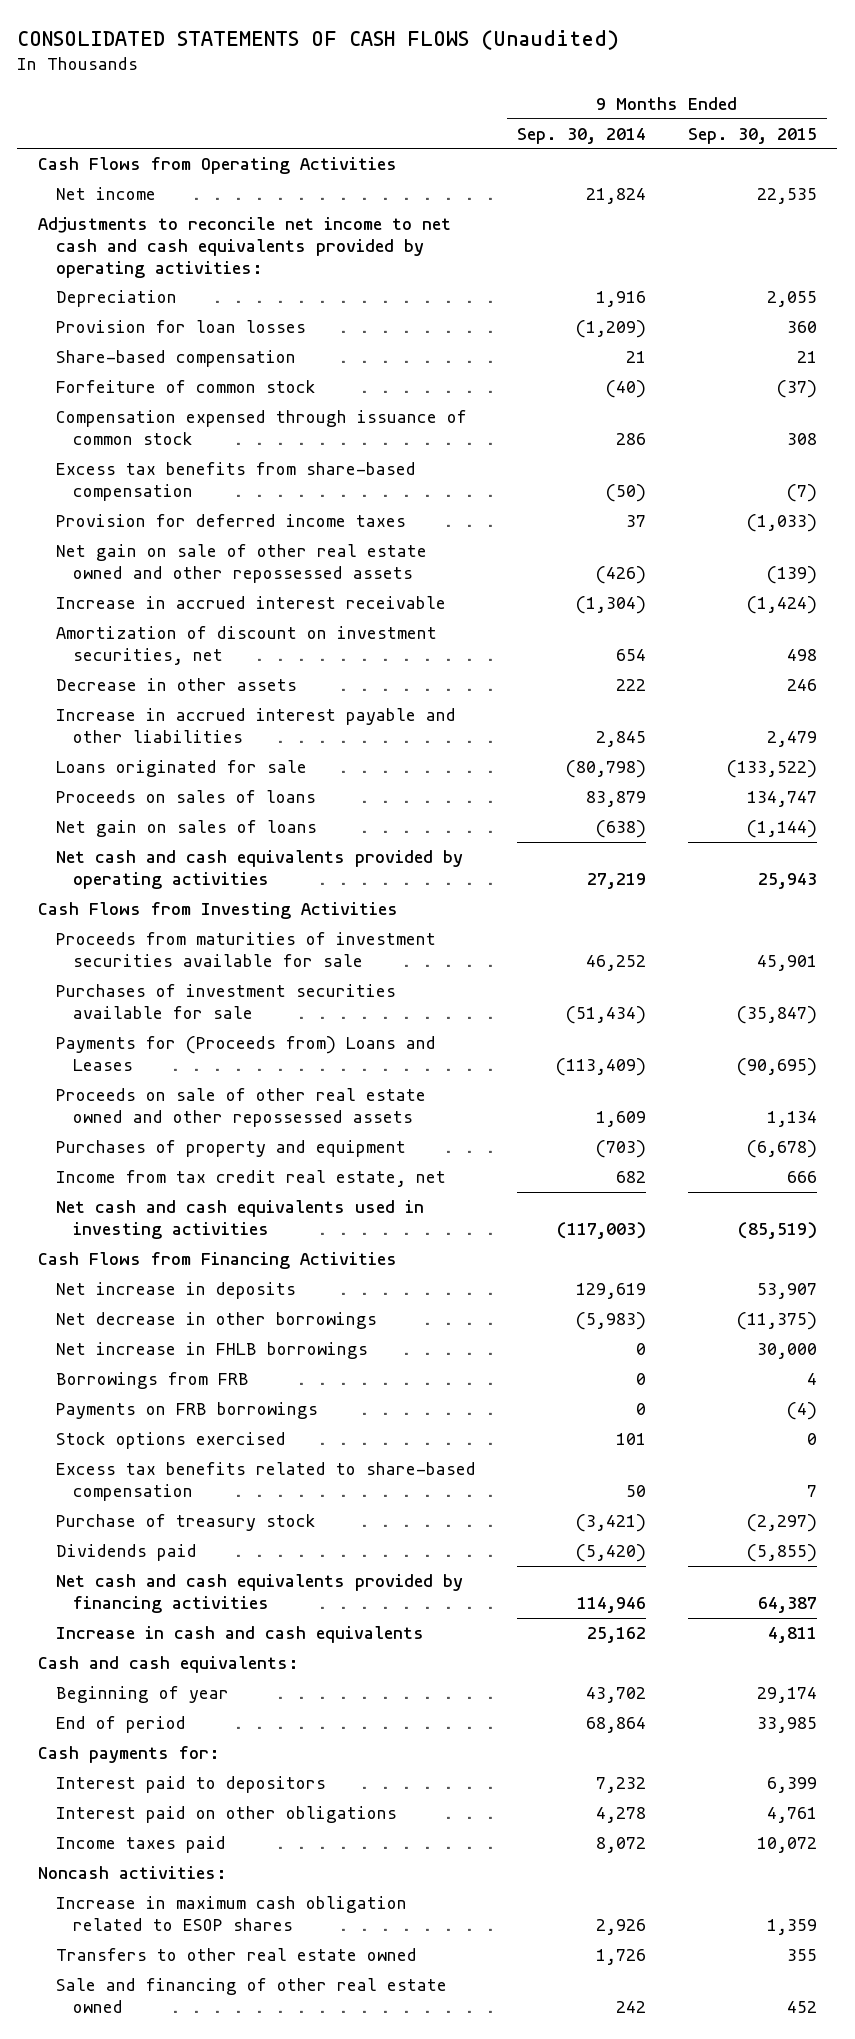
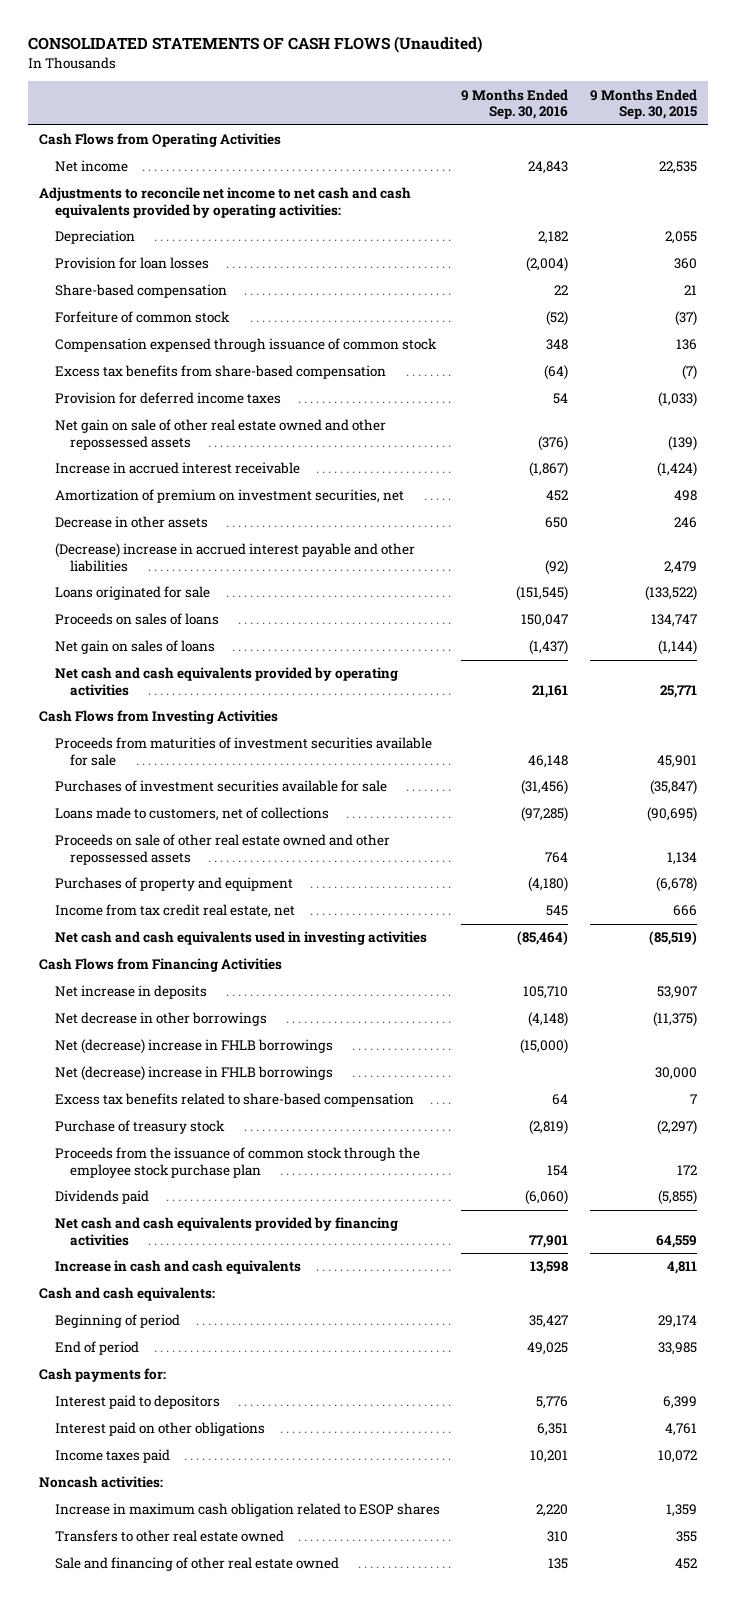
- | 9 Months Ended Sep. 30, 2014 | 9 Months Ended Sep. 30, 2015
+ | 9 Months Ended Sep. 30, 2016 | 9 Months Ended Sep. 30, 2015
- Compensation expensed through issuance of common stock | 286 | 308
+ Compensation expensed through issuance of common stock | 348 | 136
- Amortization of discount on investment securities, net | 654 | 498
+ Amortization of premium on investment securities, net | 452 | 498
- Increase in accrued interest payable and other liabilities | 2,845 | 2,479
+ (Decrease) increase in accrued interest payable and other liabilities | (92) | 2,479
- Net cash and cash equivalents provided by operating activities | 27,219 | 25,943
+ Net cash and cash equivalents provided by operating activities | 21,161 | 25,771
- Payments for (Proceeds from) Loans and Leases | (113,409) | (90,695)
+ Loans made to customers, net of collections | (97,285) | (90,695)
- Net increase in FHLB borrowings | 0 | 30,000
- Borrowings from FRB | 0 | 4
- Payments on FRB borrowings | 0 | (4)
- Stock options exercised | 101 | 0
+ Net (decrease) increase in FHLB borrowings | (15,000) |
+ Net (decrease) increase in FHLB borrowings | | 30,000
+ Proceeds from the issuance of common stock through the employee stock purchase plan | 154 | 172
- Net cash and cash equivalents provided by financing activities | 114,946 | 64,387
+ Net cash and cash equivalents provided by financing activities | 77,901 | 64,559
- Beginning of year | 43,702 | 29,174
+ Beginning of period | 35,427 | 29,174

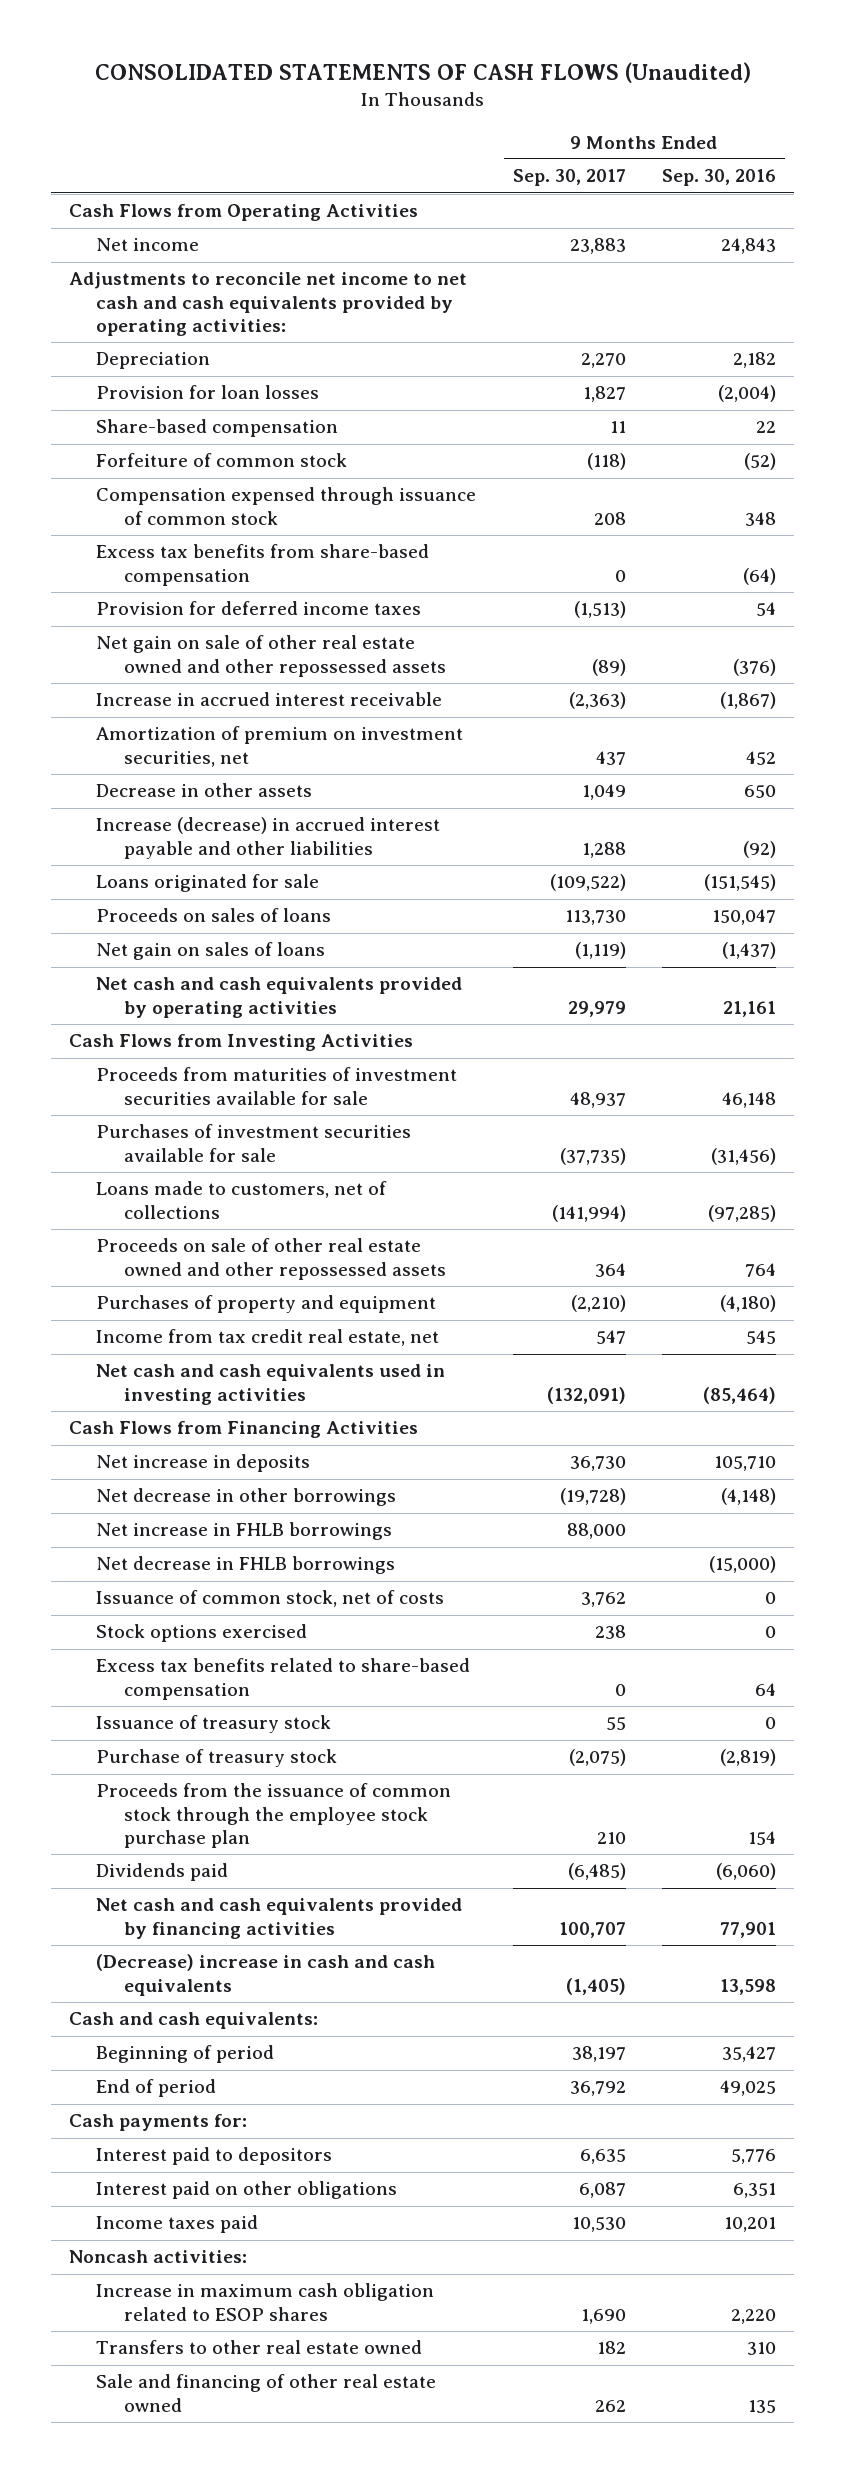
- | 9 Months Ended Sep. 30, 2016 | 9 Months Ended Sep. 30, 2015
+ | 9 Months Ended Sep. 30, 2017 | 9 Months Ended Sep. 30, 2016
- (Decrease) increase in accrued interest payable and other liabilities | (92) | 2,479
+ Increase (decrease) in accrued interest payable and other liabilities | 1,288 | (92)
- Net (decrease) increase in FHLB borrowings | (15,000) |
- Net (decrease) increase in FHLB borrowings | | 30,000
+ Net increase in FHLB borrowings | 88,000 |
+ Net decrease in FHLB borrowings | | (15,000)
+ Issuance of common stock, net of costs | 3,762 | 0
+ Stock options exercised | 238 | 0
+ Issuance of treasury stock | 55 | 0
- Increase in cash and cash equivalents | 13,598 | 4,811
+ (Decrease) increase in cash and cash equivalents | (1,405) | 13,598

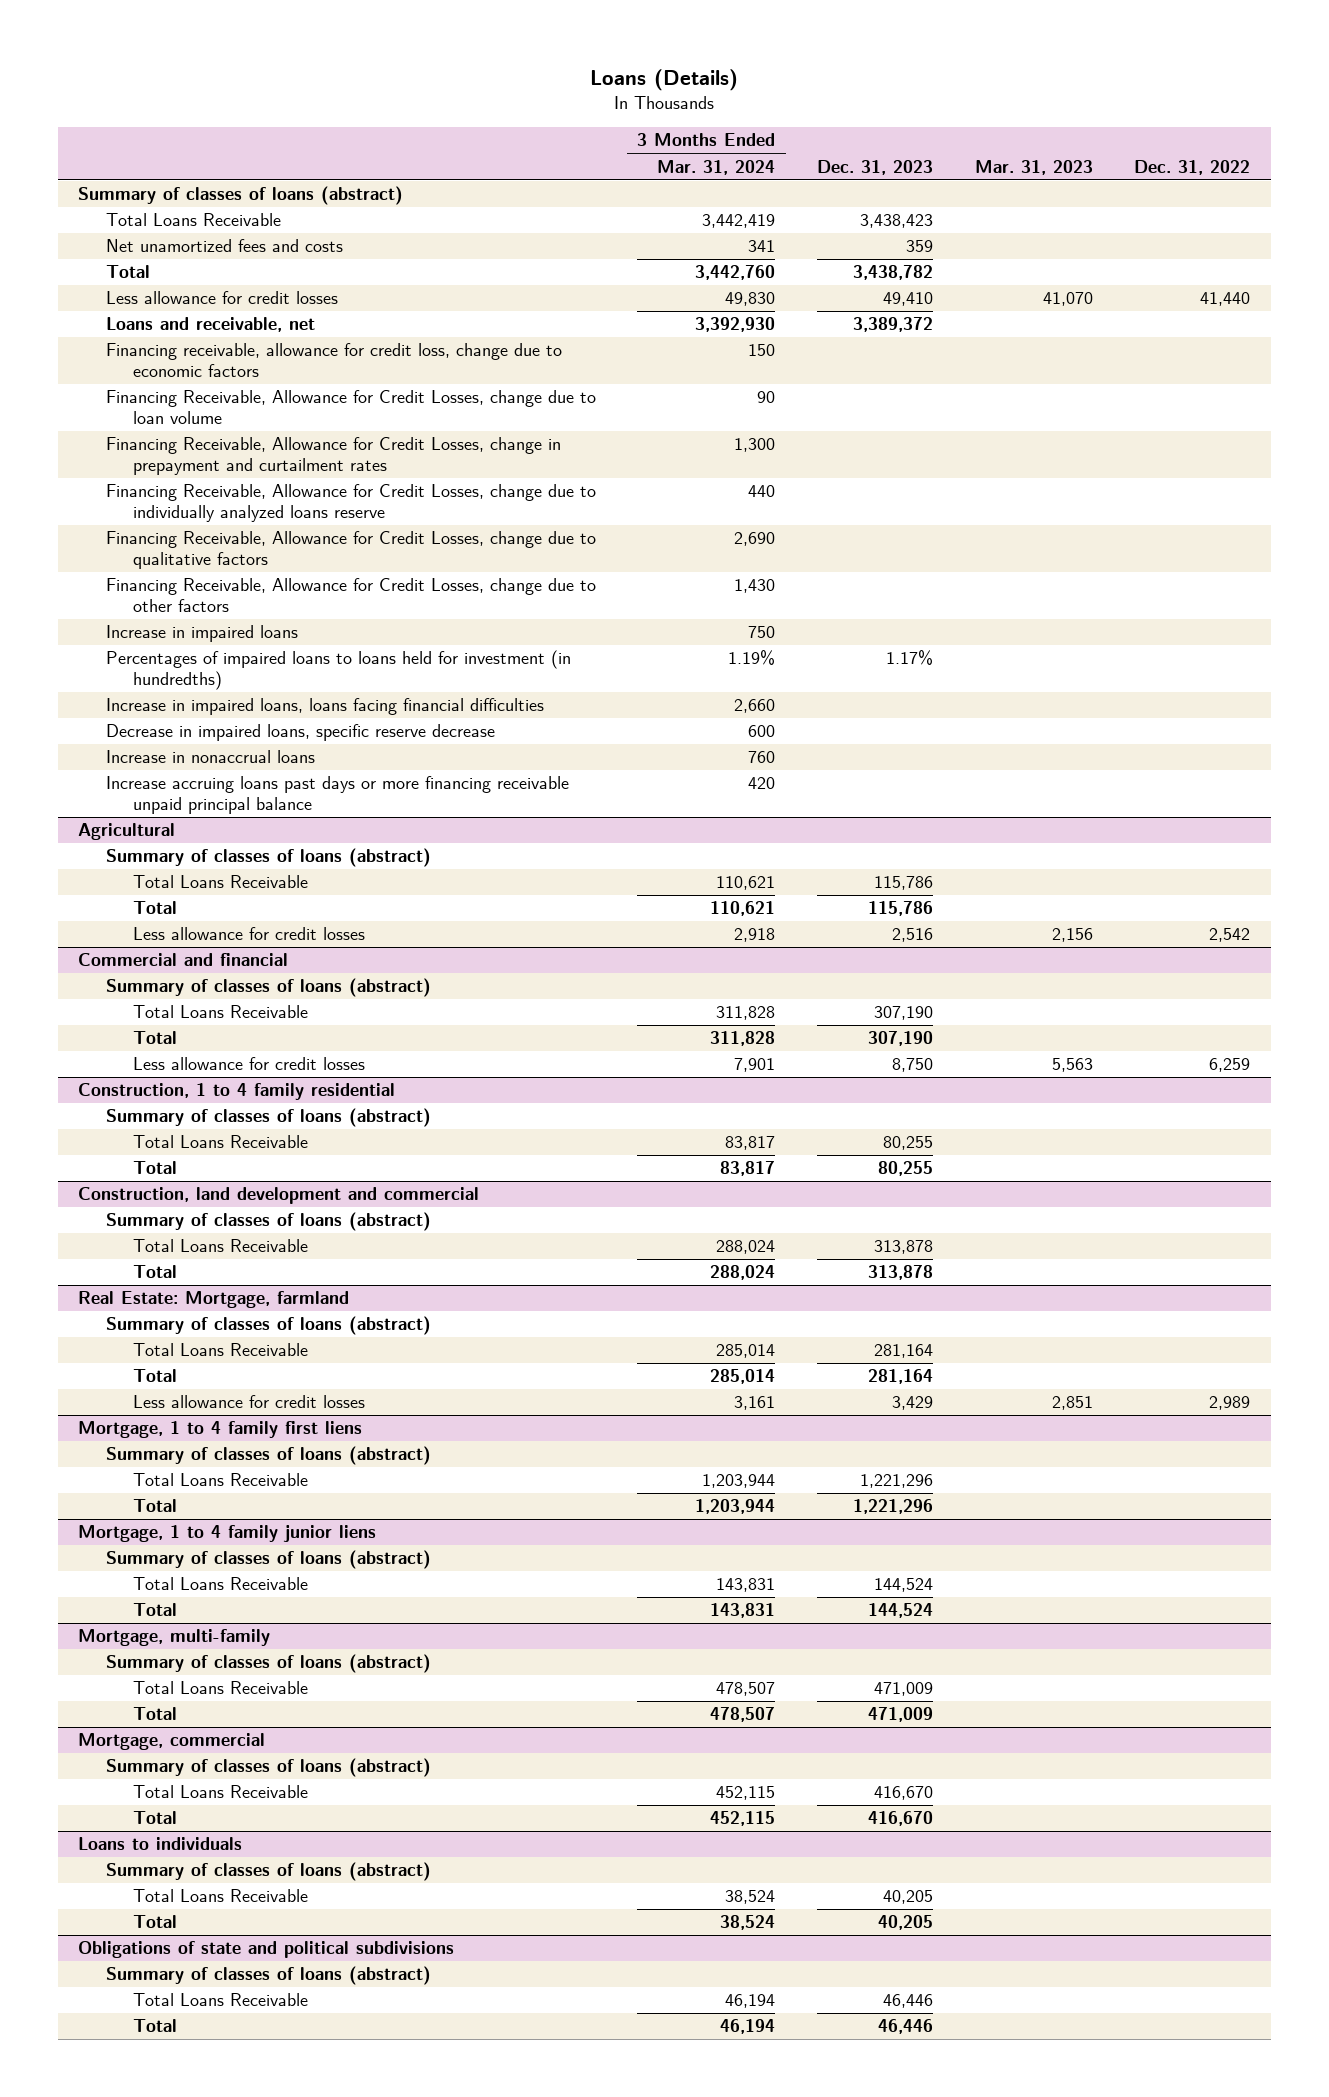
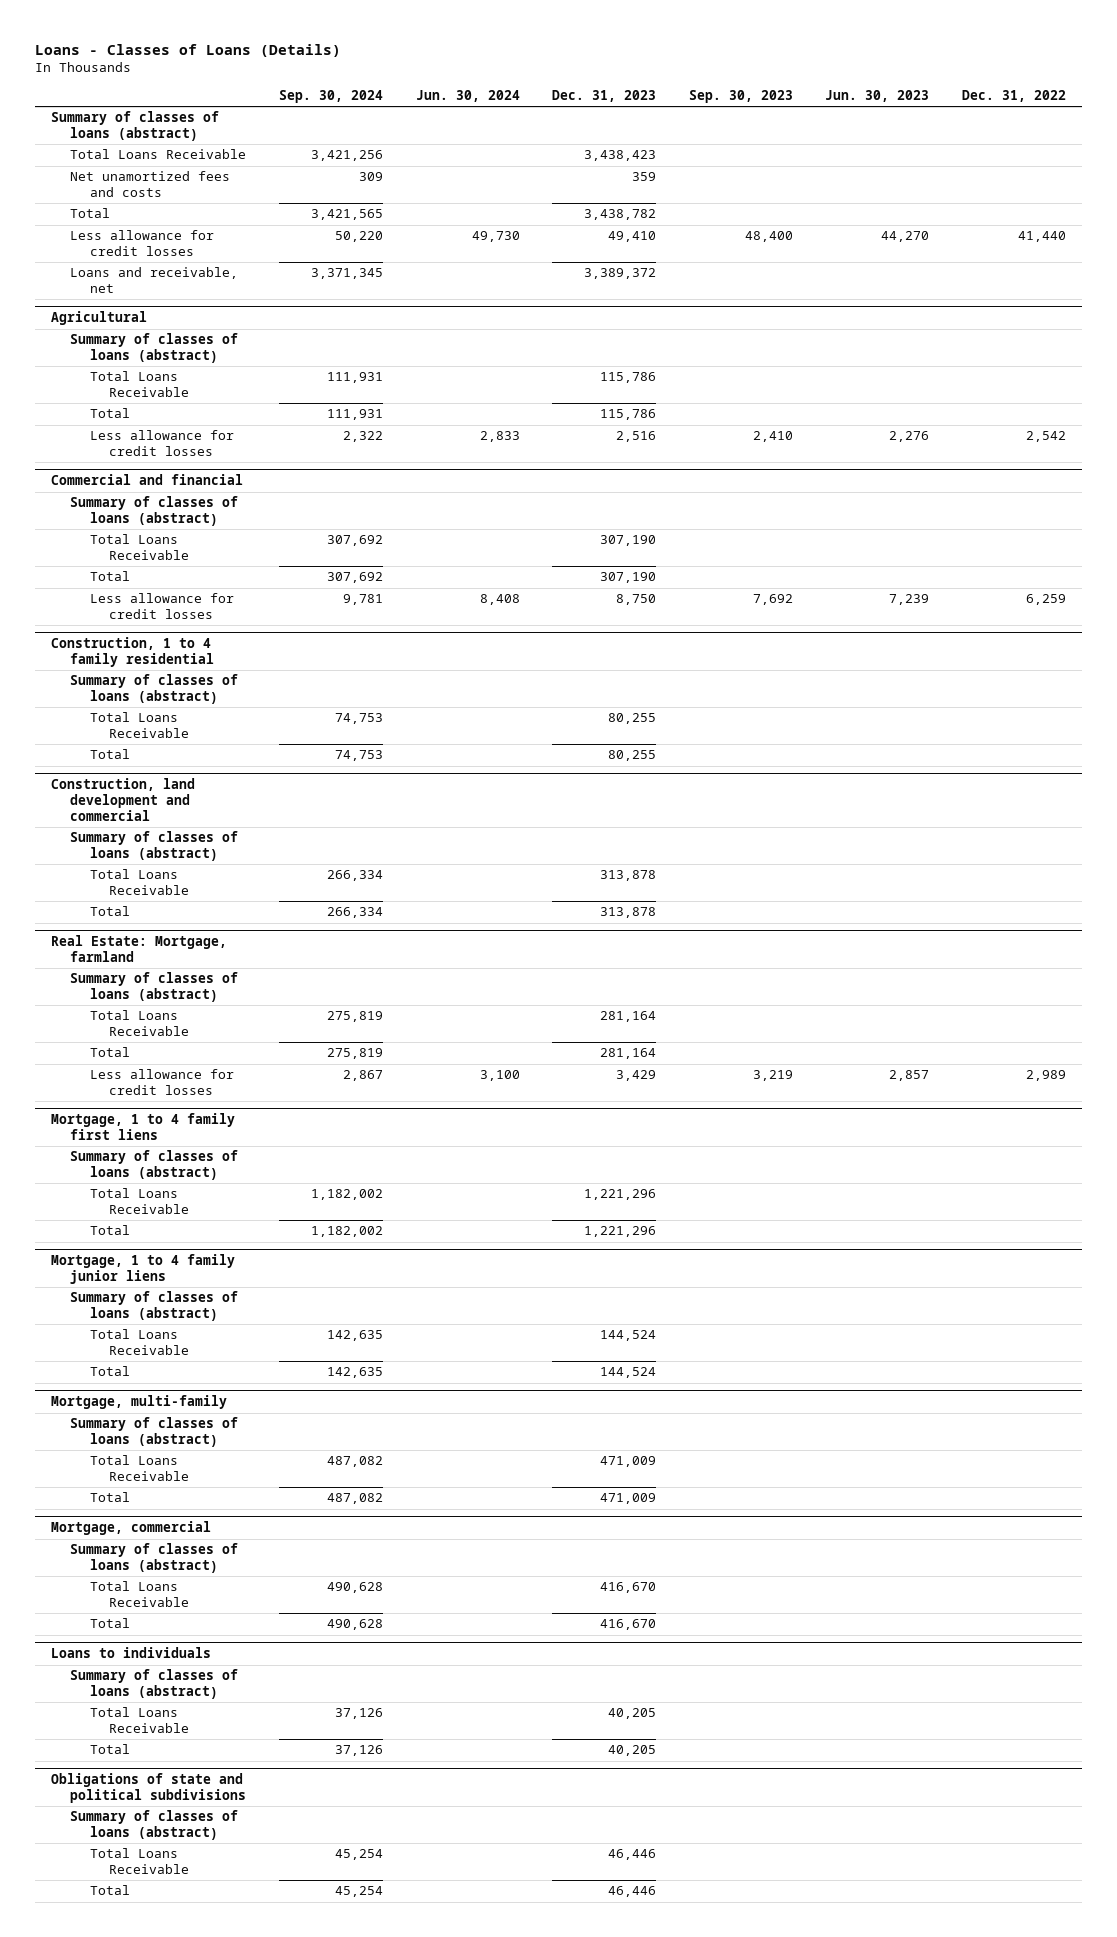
- Loans (Details)
+ Loans - Classes of Loans (Details)
- | 3 Months Ended Mar. 31, 2024 | Dec. 31, 2023 | Mar. 31, 2023 | Dec. 31, 2022
+ | Sep. 30, 2024 | Jun. 30, 2024 | Dec. 31, 2023 | Sep. 30, 2023 | Jun. 30, 2023 | Dec. 31, 2022
- Financing receivable, allowance for credit loss, change due to economic factors | 150 | | |
- Financing Receivable, Allowance for Credit Losses, change due to loan volume | 90 | | |
- Financing Receivable, Allowance for Credit Losses, change in prepayment and curtailment rates | 1,300 | | |
- Financing Receivable, Allowance for Credit Losses, change due to individually analyzed loans reserve | 440 | | |
- Financing Receivable, Allowance for Credit Losses, change due to qualitative factors | 2,690 | | |
- Financing Receivable, Allowance for Credit Losses, change due to other factors | 1,430 | | |
- Increase in impaired loans | 750 | | |
- Percentages of impaired loans to loans held for investment (in hundredths) | 1.19% | 1.17% | |
- Increase in impaired loans, loans facing financial difficulties | 2,660 | | |
- Decrease in impaired loans, specific reserve decrease | 600 | | |
- Increase in nonaccrual loans | 760 | | |
- Increase accruing loans past days or more financing receivable unpaid principal balance | 420 | | |

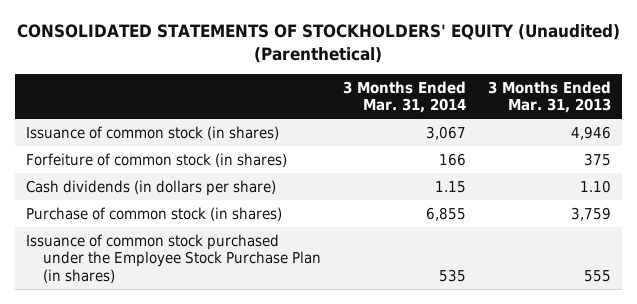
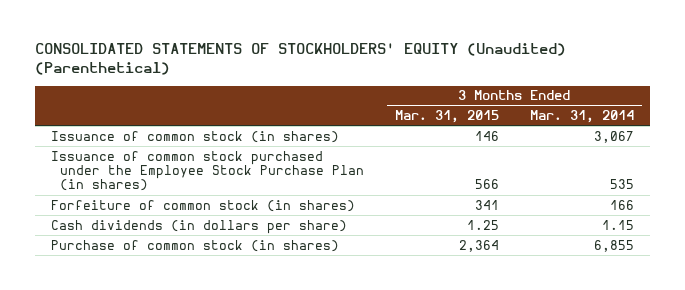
- | 3 Months Ended Mar. 31, 2014 | 3 Months Ended Mar. 31, 2013
+ | 3 Months Ended Mar. 31, 2015 | 3 Months Ended Mar. 31, 2014
moved up: Issuance of common stock purchased under the Employee Stock Purchase Plan (in shares) | 566 | 535

